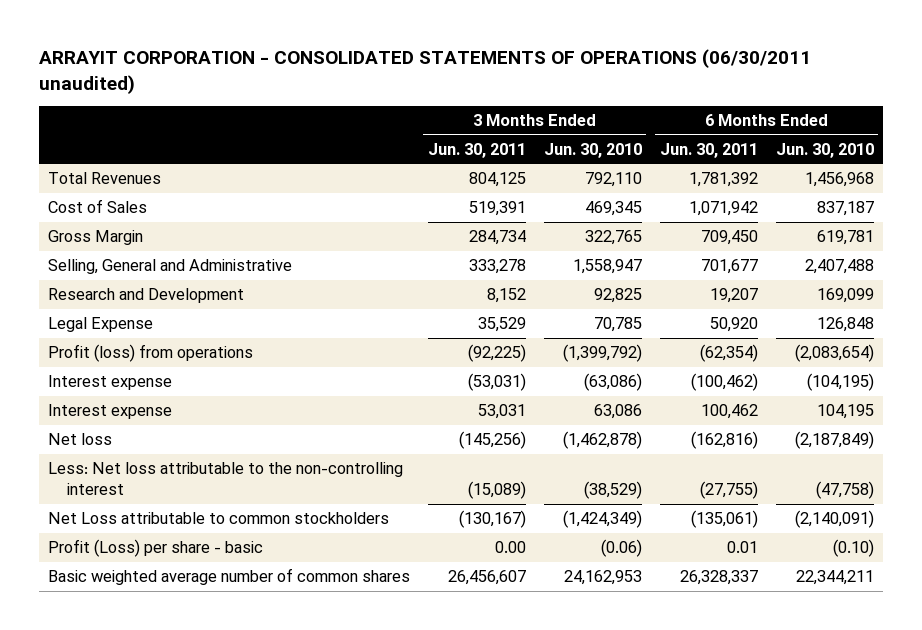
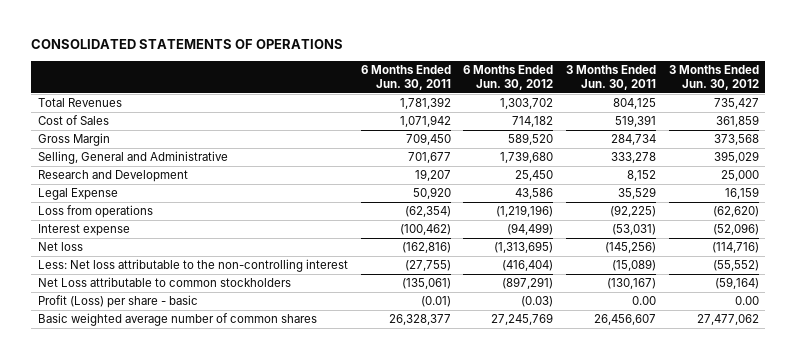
- ARRAYIT CORPORATION - CONSOLIDATED STATEMENTS OF OPERATIONS (06/30/2011 unaudited)
+ CONSOLIDATED STATEMENTS OF OPERATIONS
- | 3 Months Ended Jun. 30, 2011 | 3 Months Ended Jun. 30, 2010 | 6 Months Ended Jun. 30, 2011 | 6 Months Ended Jun. 30, 2010
+ | 6 Months Ended Jun. 30, 2011 | 6 Months Ended Jun. 30, 2012 | 3 Months Ended Jun. 30, 2011 | 3 Months Ended Jun. 30, 2012
- Profit (loss) from operations | (92,225) | (1,399,792) | (62,354) | (2,083,654)
+ Loss from operations | (62,354) | (1,219,196) | (92,225) | (62,620)
- Interest expense | 53,031 | 63,086 | 100,462 | 104,195
- Profit (Loss) per share - basic | 0.00 | (0.06) | 0.01 | (0.10)
- Basic weighted average number of common shares | 26,456,607 | 24,162,953 | 26,328,337 | 22,344,211
+ Profit (Loss) per share - basic | (0.01) | (0.03) | 0.00 | 0.00
+ Basic weighted average number of common shares | 26,328,377 | 27,245,769 | 26,456,607 | 27,477,062

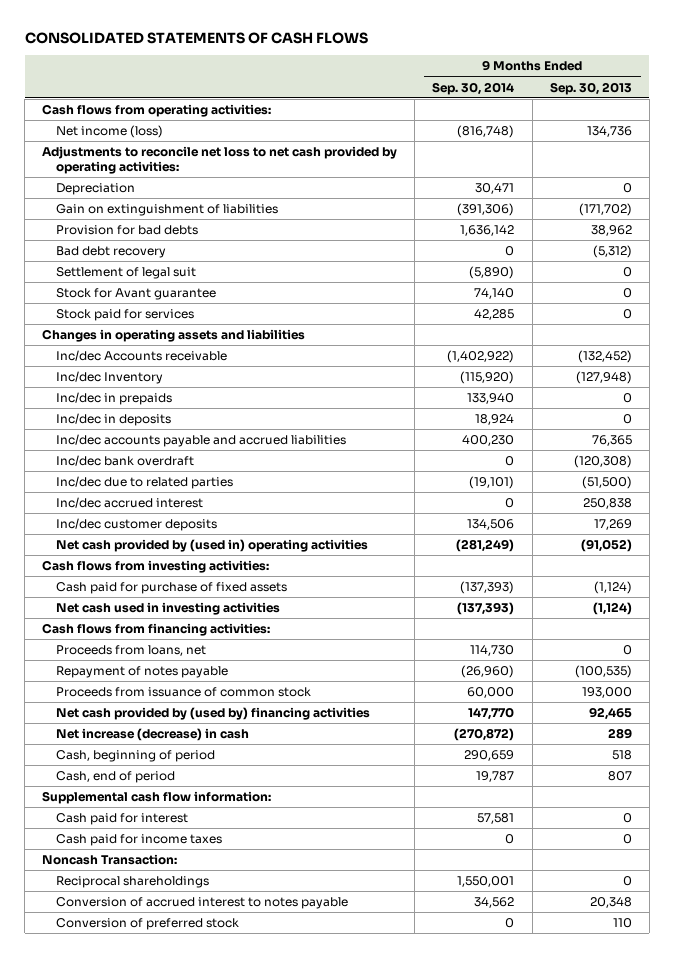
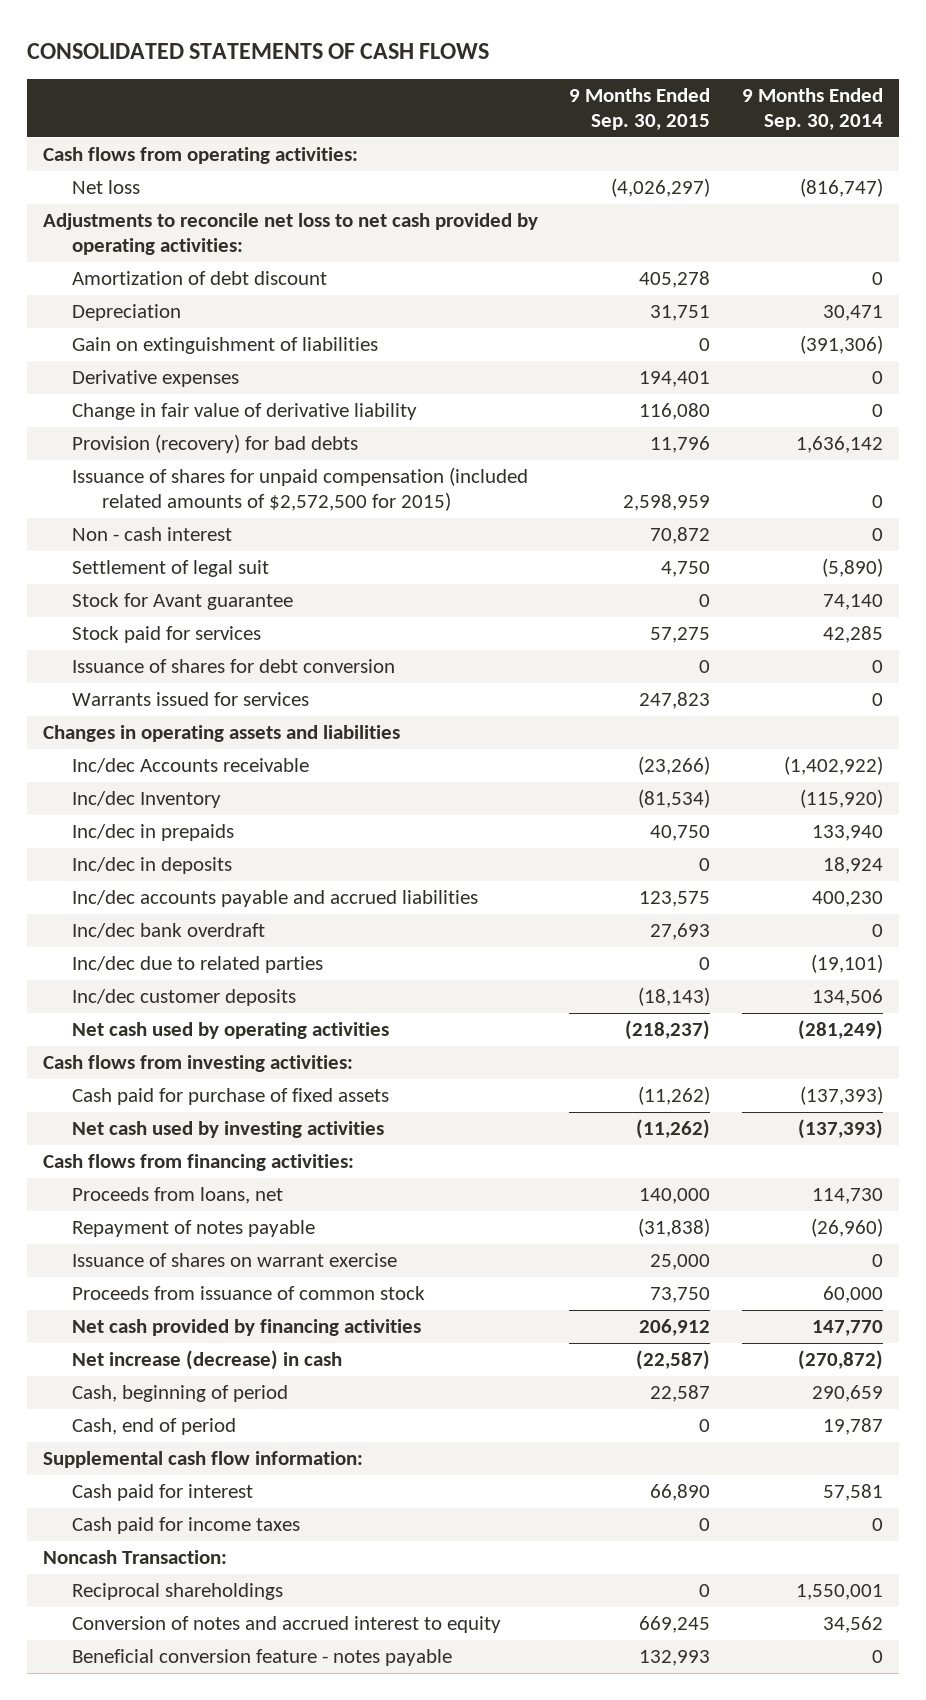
- | 9 Months Ended Sep. 30, 2014 | 9 Months Ended Sep. 30, 2013
+ | 9 Months Ended Sep. 30, 2015 | 9 Months Ended Sep. 30, 2014
- Net income (loss) | (816,748) | 134,736
+ Net loss | (4,026,297) | (816,747)
+ Amortization of debt discount | 405,278 | 0
- Provision for bad debts | 1,636,142 | 38,962
- Bad debt recovery | 0 | (5,312)
+ Derivative expenses | 194,401 | 0
+ Change in fair value of derivative liability | 116,080 | 0
+ Provision (recovery) for bad debts | 11,796 | 1,636,142
+ Issuance of shares for unpaid compensation (included related amounts of $2,572,500 for 2015) | 2,598,959 | 0
+ Non - cash interest | 70,872 | 0
+ Issuance of shares for debt conversion | 0 | 0
+ Warrants issued for services | 247,823 | 0
- Inc/dec accrued interest | 0 | 250,838
- Net cash provided by (used in) operating activities | (281,249) | (91,052)
+ Net cash used by operating activities | (218,237) | (281,249)
- Net cash used in investing activities | (137,393) | (1,124)
+ Net cash used by investing activities | (11,262) | (137,393)
+ Issuance of shares on warrant exercise | 25,000 | 0
- Net cash provided by (used by) financing activities | 147,770 | 92,465
+ Net cash provided by financing activities | 206,912 | 147,770
- Conversion of accrued interest to notes payable | 34,562 | 20,348
- Conversion of preferred stock | 0 | 110
+ Conversion of notes and accrued interest to equity | 669,245 | 34,562
+ Beneficial conversion feature - notes payable | 132,993 | 0

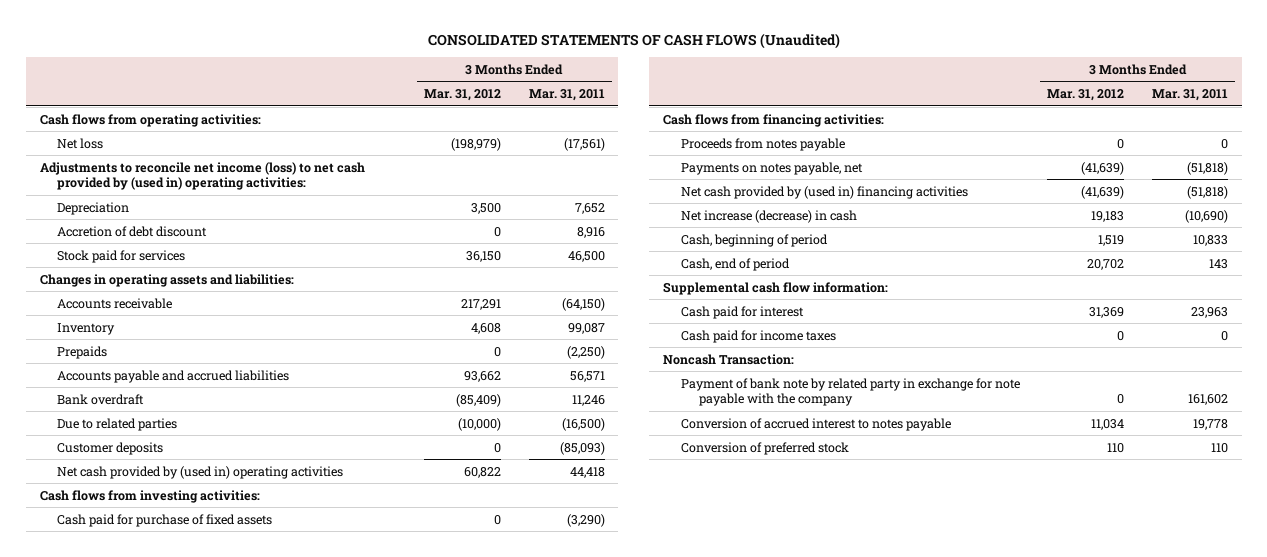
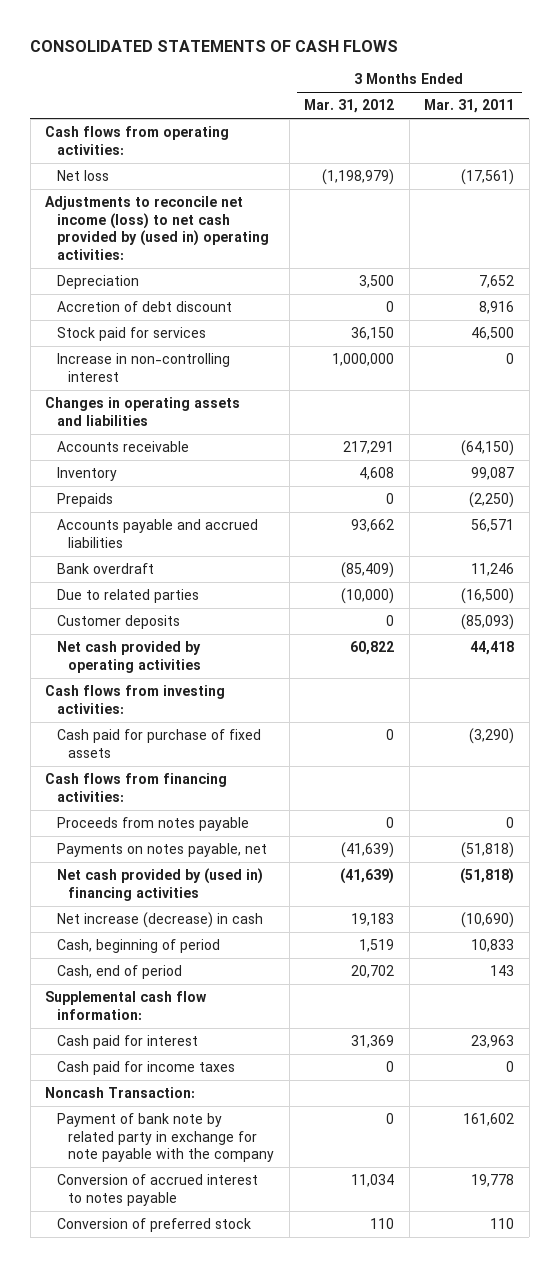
- CONSOLIDATED STATEMENTS OF CASH FLOWS (Unaudited)
+ CONSOLIDATED STATEMENTS OF CASH FLOWS
- Net loss | (198,979) | (17,561)
+ Net loss | (1,198,979) | (17,561)
- Changes in operating assets and liabilities:
+ Increase in non-controlling interest | 1,000,000 | 0
+ Changes in operating assets and liabilities
- Net cash provided by (used in) operating activities | 60,822 | 44,418
+ Net cash provided by operating activities | 60,822 | 44,418

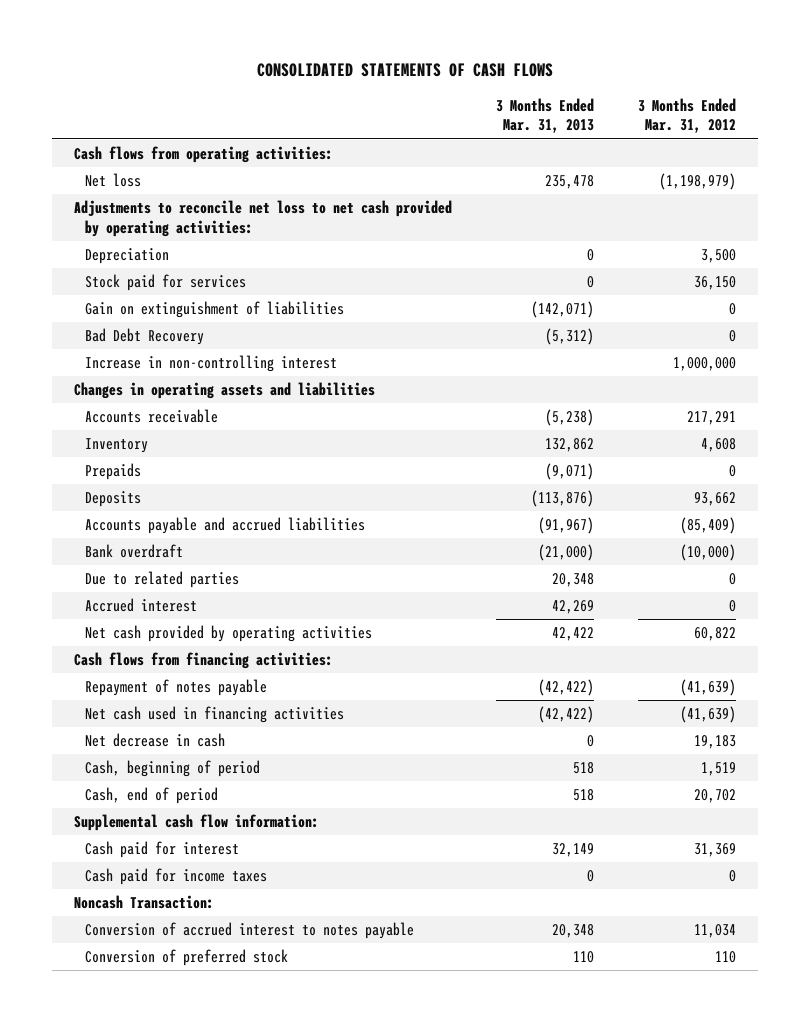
- | 3 Months Ended Mar. 31, 2012 | 3 Months Ended Mar. 31, 2011
+ | 3 Months Ended Mar. 31, 2013 | 3 Months Ended Mar. 31, 2012
- Adjustments to reconcile net income (loss) to net cash provided by (used in) operating activities:
+ Adjustments to reconcile net loss to net cash provided by operating activities:
- Accretion of debt discount | 0 | 8,916
+ Gain on extinguishment of liabilities | (142,071) | 0
+ Bad Debt Recovery | (5,312) | 0
- Accounts payable and accrued liabilities | 93,662 | 56,571
- Bank overdraft | (85,409) | 11,246
- Due to related parties | (10,000) | (16,500)
- Customer deposits | 0 | (85,093)
+ Deposits | (113,876) | 93,662
+ Accounts payable and accrued liabilities | (91,967) | (85,409)
+ Bank overdraft | (21,000) | (10,000)
+ Due to related parties | 20,348 | 0
+ Accrued interest | 42,269 | 0
- Cash flows from investing activities:
- Cash paid for purchase of fixed assets | 0 | (3,290)
- Proceeds from notes payable | 0 | 0
- Payments on notes payable, net | (41,639) | (51,818)
- Net cash provided by (used in) financing activities | (41,639) | (51,818)
- Net increase (decrease) in cash | 19,183 | (10,690)
+ Repayment of notes payable | (42,422) | (41,639)
+ Net cash used in financing activities | (42,422) | (41,639)
+ Net decrease in cash | 0 | 19,183
- Payment of bank note by related party in exchange for note payable with the company | 0 | 161,602

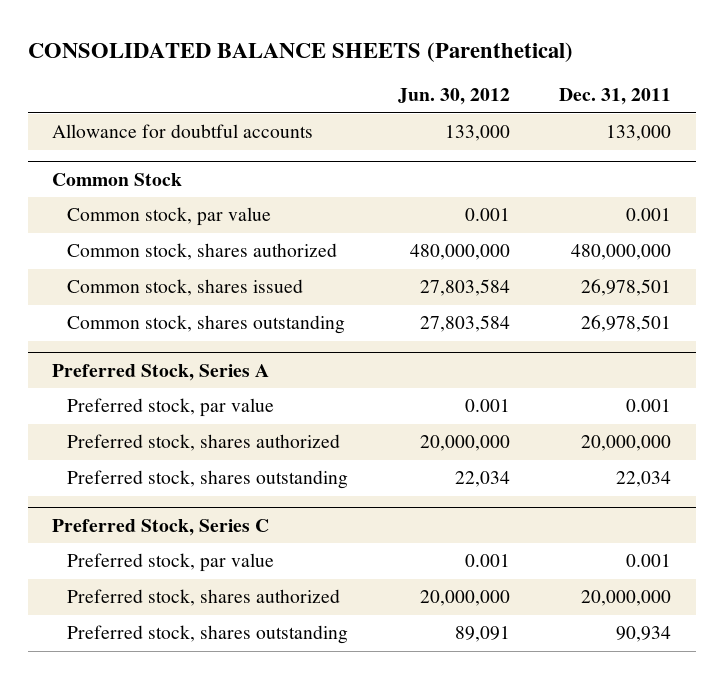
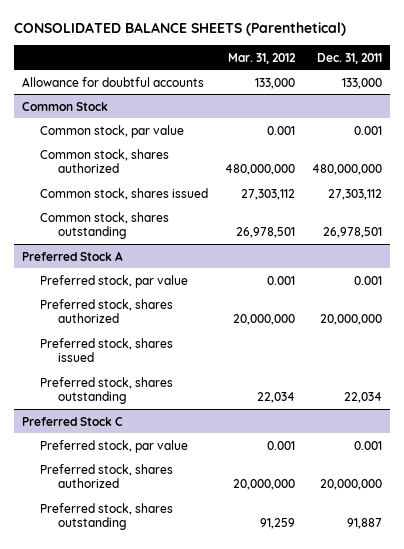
- | Jun. 30, 2012 | Dec. 31, 2011
+ | Mar. 31, 2012 | Dec. 31, 2011
@ Common Stock
- Common stock, shares issued | 27,803,584 | 26,978,501
+ Common stock, shares issued | 27,303,112 | 27,303,112
- Preferred Stock, Series A
+ Preferred Stock A
+ Preferred stock, shares issued
- Preferred Stock, Series C
+ Preferred Stock C
- Preferred stock, shares outstanding | 89,091 | 90,934
+ Preferred stock, shares outstanding | 91,259 | 91,887

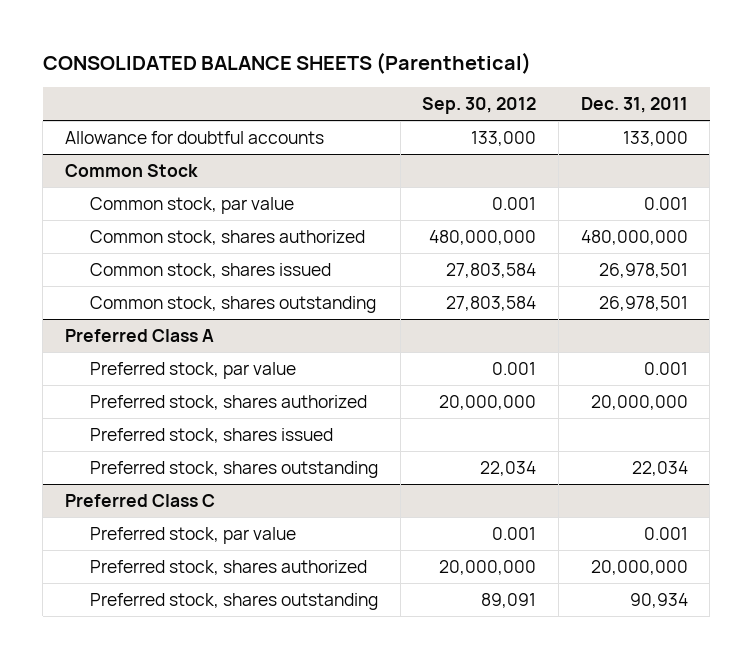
- | Mar. 31, 2012 | Dec. 31, 2011
+ | Sep. 30, 2012 | Dec. 31, 2011
@ Common Stock
- Common stock, shares issued | 27,303,112 | 27,303,112
+ Common stock, shares issued | 27,803,584 | 26,978,501
- Preferred Stock A
+ Preferred Class A
- Preferred Stock C
+ Preferred Class C
- Preferred stock, shares outstanding | 91,259 | 91,887
+ Preferred stock, shares outstanding | 89,091 | 90,934

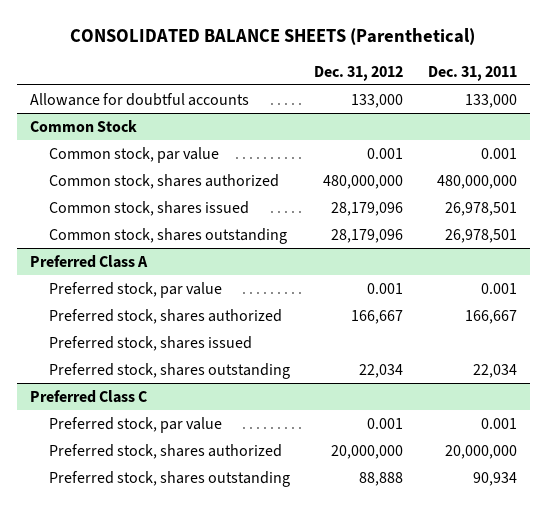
- | Sep. 30, 2012 | Dec. 31, 2011
+ | Dec. 31, 2012 | Dec. 31, 2011
@ Preferred Class A
- Preferred stock, shares authorized | 20,000,000 | 20,000,000
+ Preferred stock, shares authorized | 166,667 | 166,667

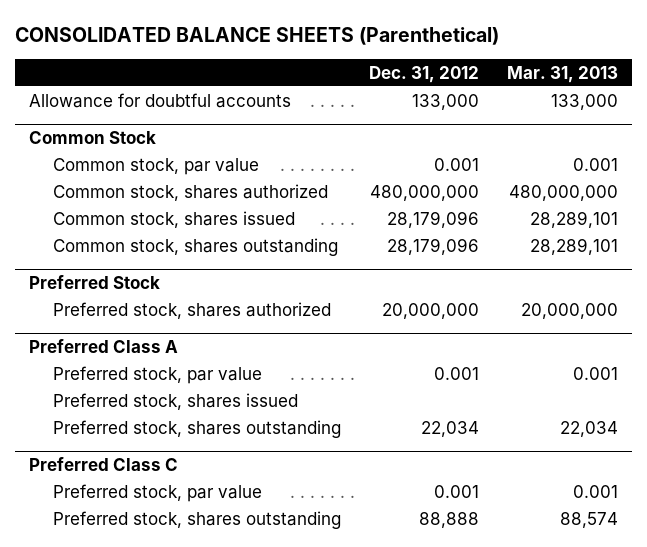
- | Dec. 31, 2012 | Dec. 31, 2011
+ | Dec. 31, 2012 | Mar. 31, 2013
+ Preferred Stock
+ Preferred stock, shares authorized | 20,000,000 | 20,000,000
@ Preferred Class A
- Preferred stock, shares authorized | 166,667 | 166,667
@ Preferred Class C
- Preferred stock, shares authorized | 20,000,000 | 20,000,000

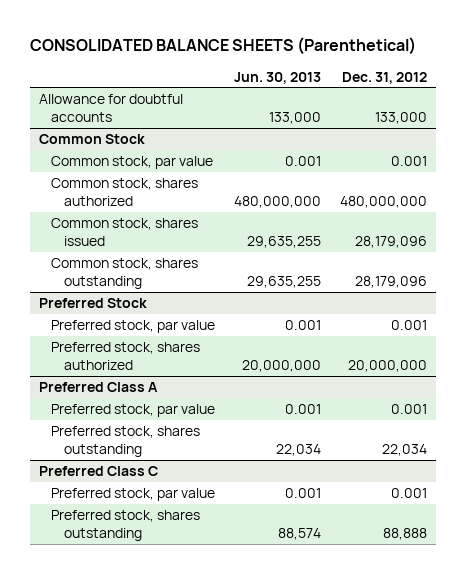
- | Dec. 31, 2012 | Mar. 31, 2013
+ | Jun. 30, 2013 | Dec. 31, 2012
@ Preferred Stock
+ Preferred stock, par value | 0.001 | 0.001
@ Preferred Class A
- Preferred stock, shares issued

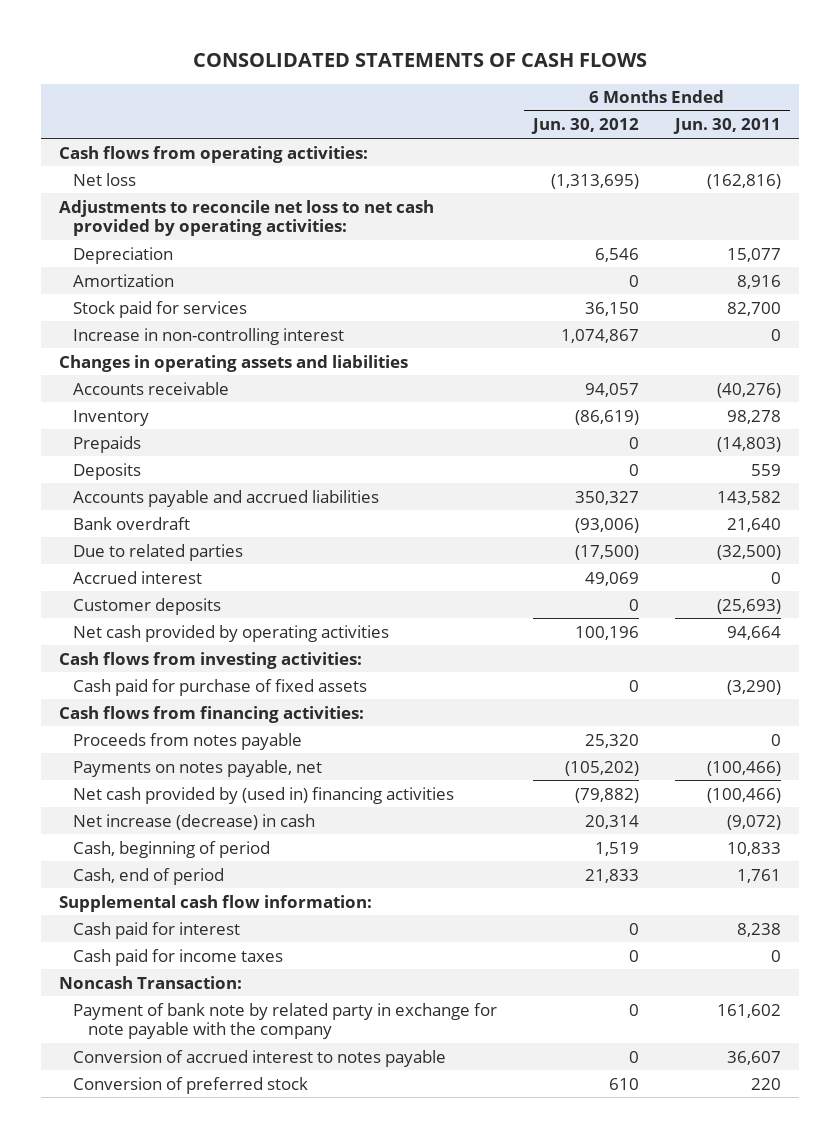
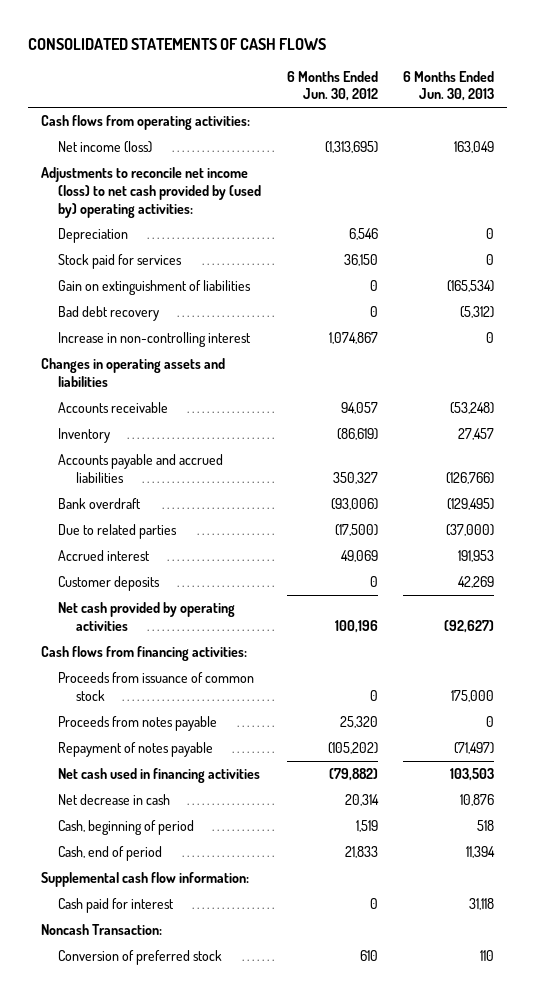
- | 6 Months Ended Jun. 30, 2012 | 6 Months Ended Jun. 30, 2011
+ | 6 Months Ended Jun. 30, 2012 | 6 Months Ended Jun. 30, 2013
- Net loss | (1,313,695) | (162,816)
- Adjustments to reconcile net loss to net cash provided by operating activities:
+ Net income (loss) | (1,313,695) | 163,049
+ Adjustments to reconcile net income (loss) to net cash provided by (used by) operating activities:
- Amortization | 0 | 8,916
+ Gain on extinguishment of liabilities | 0 | (165,534)
+ Bad debt recovery | 0 | (5,312)
- Prepaids | 0 | (14,803)
- Deposits | 0 | 559
- Cash flows from investing activities:
- Cash paid for purchase of fixed assets | 0 | (3,290)
+ Proceeds from issuance of common stock | 0 | 175,000
- Payments on notes payable, net | (105,202) | (100,466)
- Net cash provided by (used in) financing activities | (79,882) | (100,466)
- Net increase (decrease) in cash | 20,314 | (9,072)
+ Repayment of notes payable | (105,202) | (71,497)
+ Net cash used in financing activities | (79,882) | 103,503
+ Net decrease in cash | 20,314 | 10,876
- Cash paid for income taxes | 0 | 0
- Payment of bank note by related party in exchange for note payable with the company | 0 | 161,602
- Conversion of accrued interest to notes payable | 0 | 36,607

